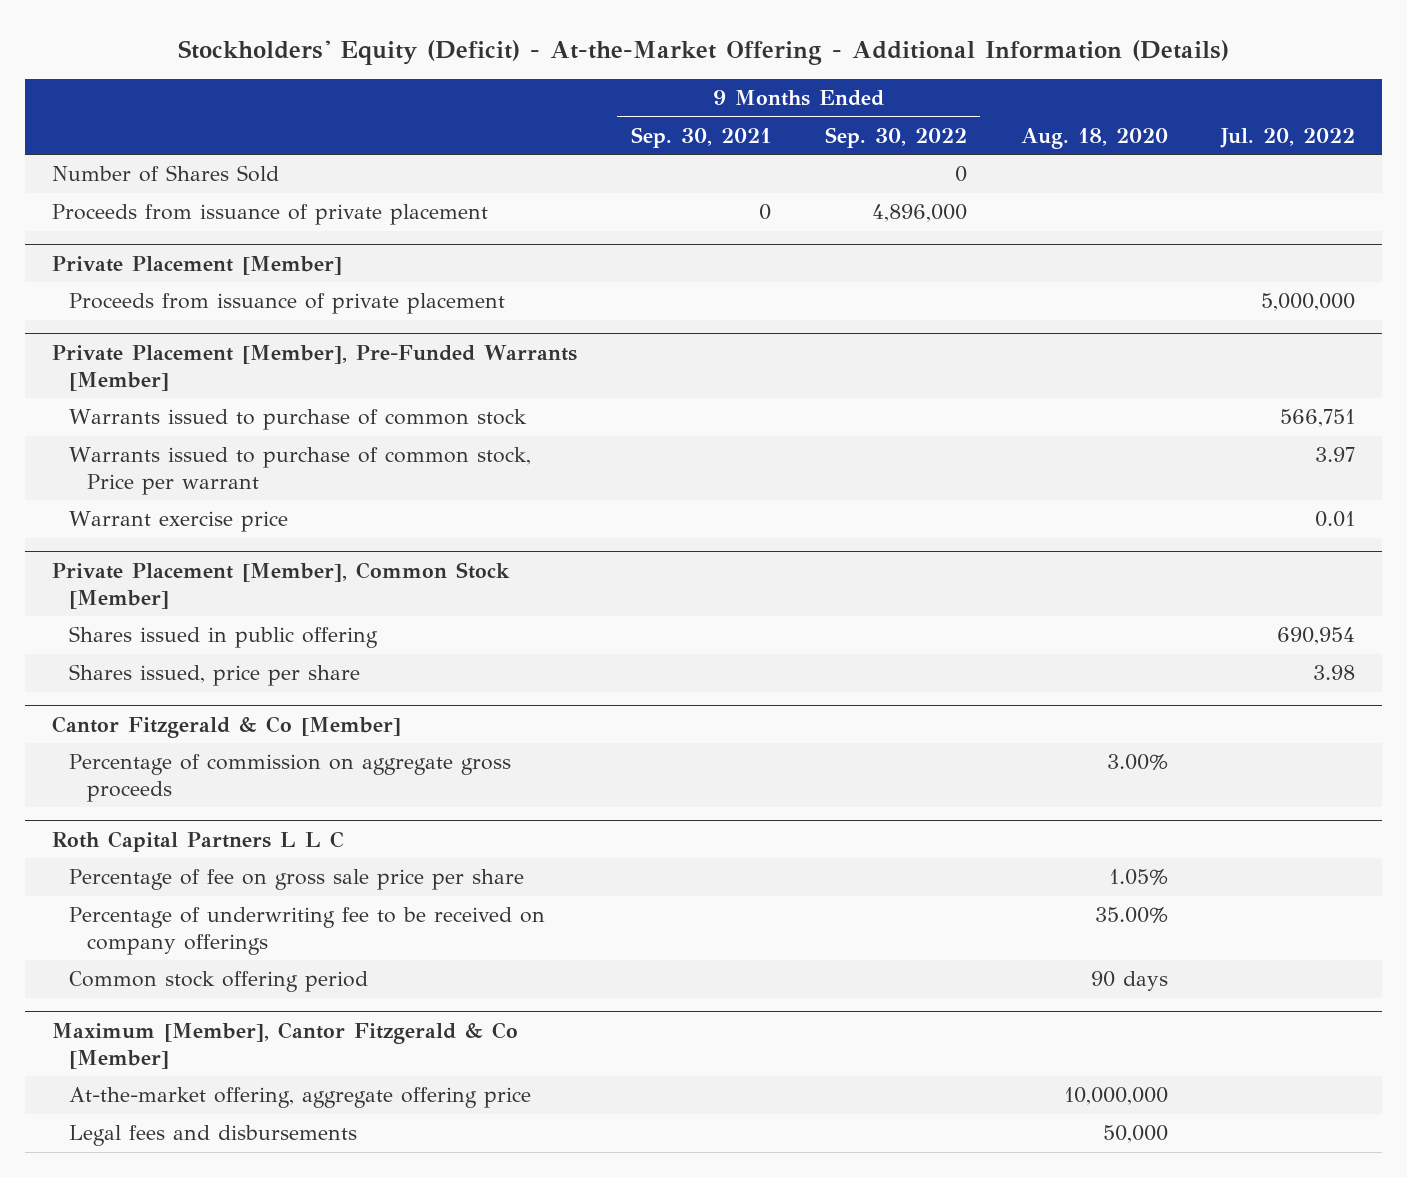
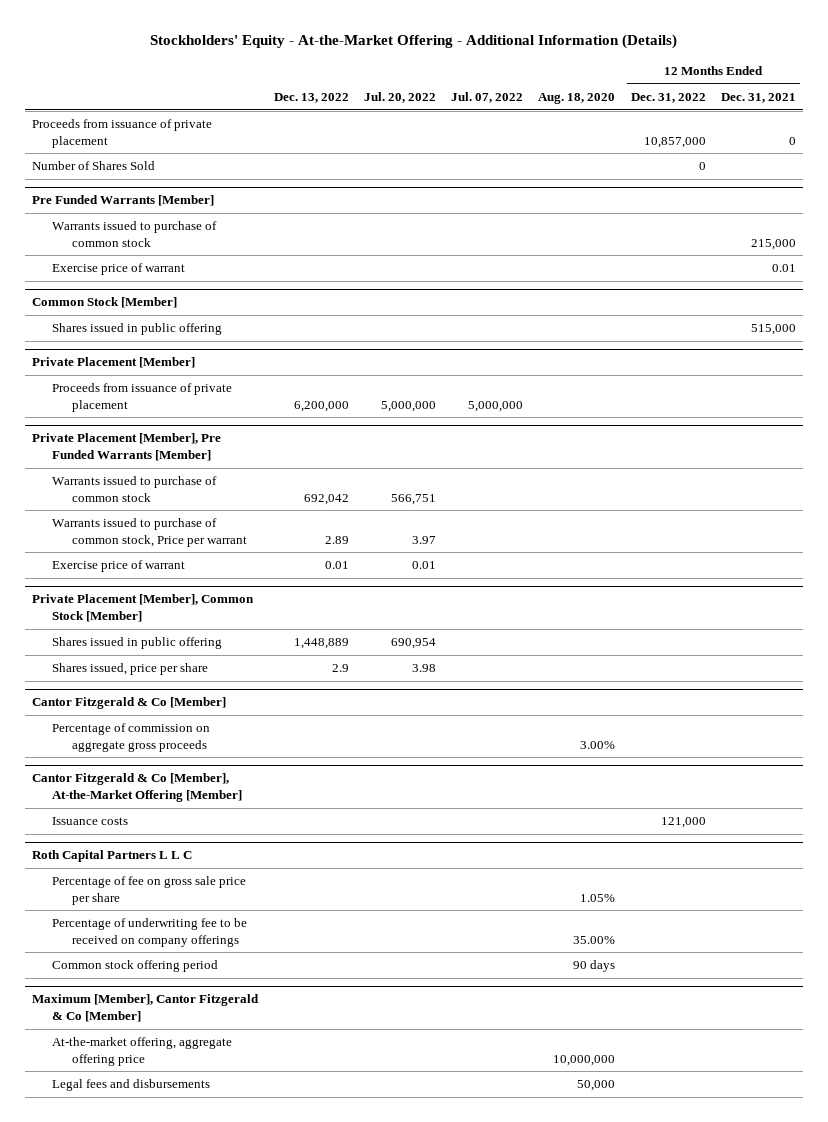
- Stockholders' Equity (Deficit) - At-the-Market Offering - Additional Information (Details)
+ Stockholders' Equity - At-the-Market Offering - Additional Information (Details)
- | 9 Months Ended Sep. 30, 2021 | 9 Months Ended Sep. 30, 2022 | Aug. 18, 2020 | Jul. 20, 2022
+ | Dec. 13, 2022 | Jul. 20, 2022 | Jul. 07, 2022 | Aug. 18, 2020 | 12 Months Ended Dec. 31, 2022 | 12 Months Ended Dec. 31, 2021
moved down: Number of Shares Sold | | | | | 0 |
+ Pre Funded Warrants [Member]
+ Warrants issued to purchase of common stock | | | | | | 215,000
+ Exercise price of warrant | | | | | | 0.01
+ Common Stock [Member]
+ Shares issued in public offering | | | | | | 515,000
- Private Placement [Member], Pre-Funded Warrants [Member]
+ Private Placement [Member], Pre Funded Warrants [Member]
- Warrant exercise price | | | | 0.01
+ Exercise price of warrant | 0.01 | 0.01 | | | |
+ Cantor Fitzgerald & Co [Member], At-the-Market Offering [Member]
+ Issuance costs | | | | | 121,000 |

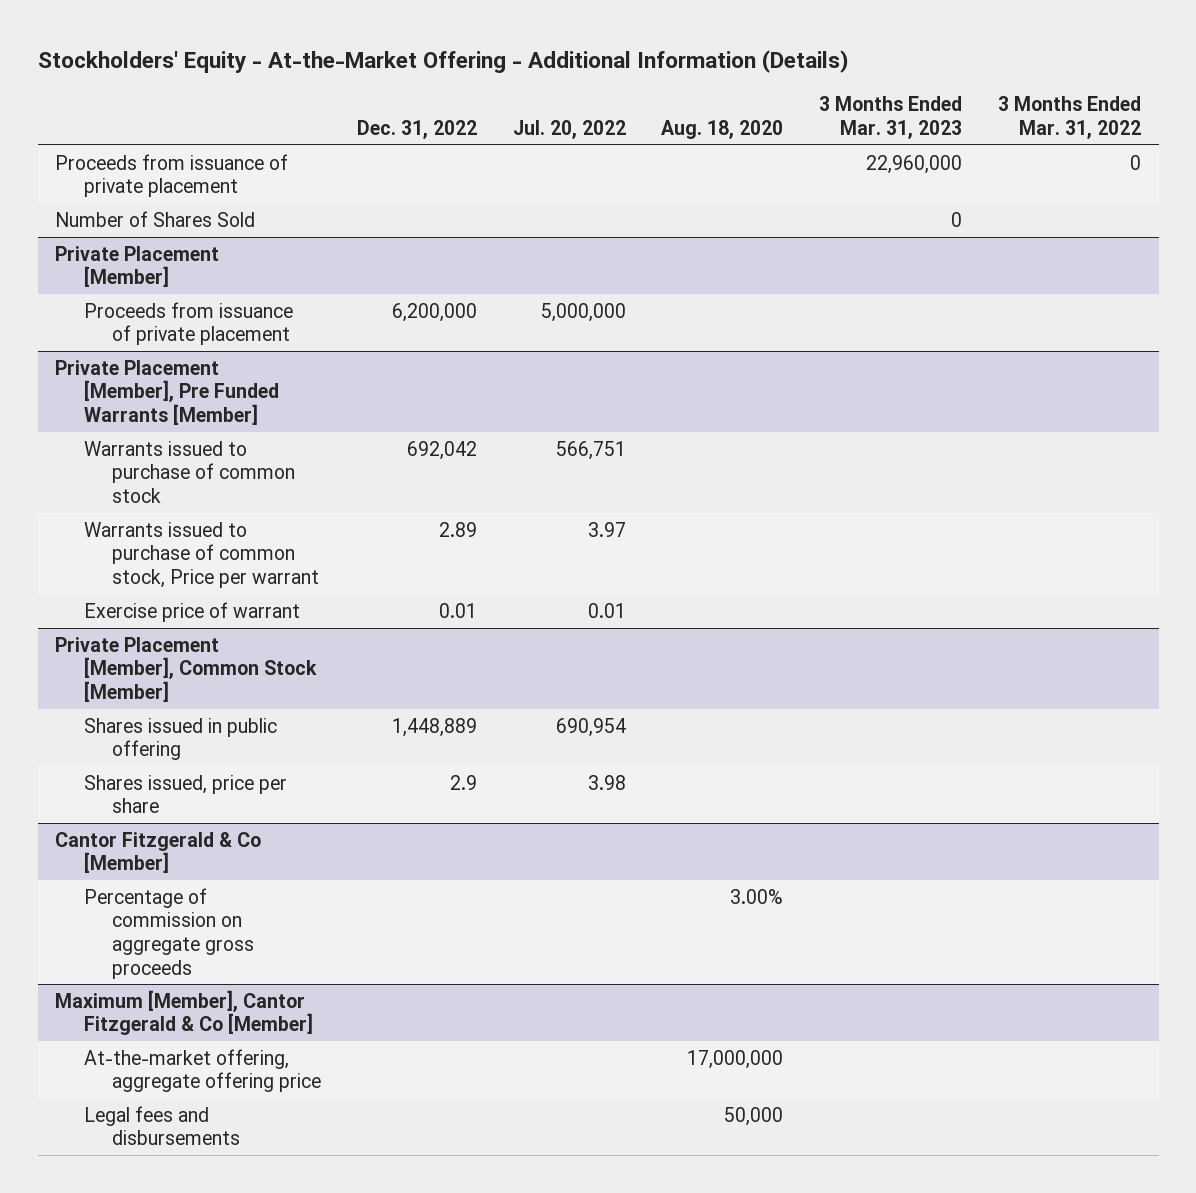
- | Dec. 13, 2022 | Jul. 20, 2022 | Jul. 07, 2022 | Aug. 18, 2020 | 12 Months Ended Dec. 31, 2022 | 12 Months Ended Dec. 31, 2021
+ | Dec. 31, 2022 | Jul. 20, 2022 | Aug. 18, 2020 | 3 Months Ended Mar. 31, 2023 | 3 Months Ended Mar. 31, 2022
- Pre Funded Warrants [Member]
- Warrants issued to purchase of common stock | | | | | | 215,000
- Exercise price of warrant | | | | | | 0.01
- Common Stock [Member]
- Shares issued in public offering | | | | | | 515,000
- Cantor Fitzgerald & Co [Member], At-the-Market Offering [Member]
- Issuance costs | | | | | 121,000 |
- Roth Capital Partners L L C
- Percentage of fee on gross sale price per share | | | | 1.05% | |
- Percentage of underwriting fee to be received on company offerings | | | | 35.00% | |
- Common stock offering period | | | | 90 days | |
@ Maximum [Member], Cantor Fitzgerald & Co [Member]
- At-the-market offering, aggregate offering price | | | | 10,000,000 | |
+ At-the-market offering, aggregate offering price | | | 17,000,000 | |

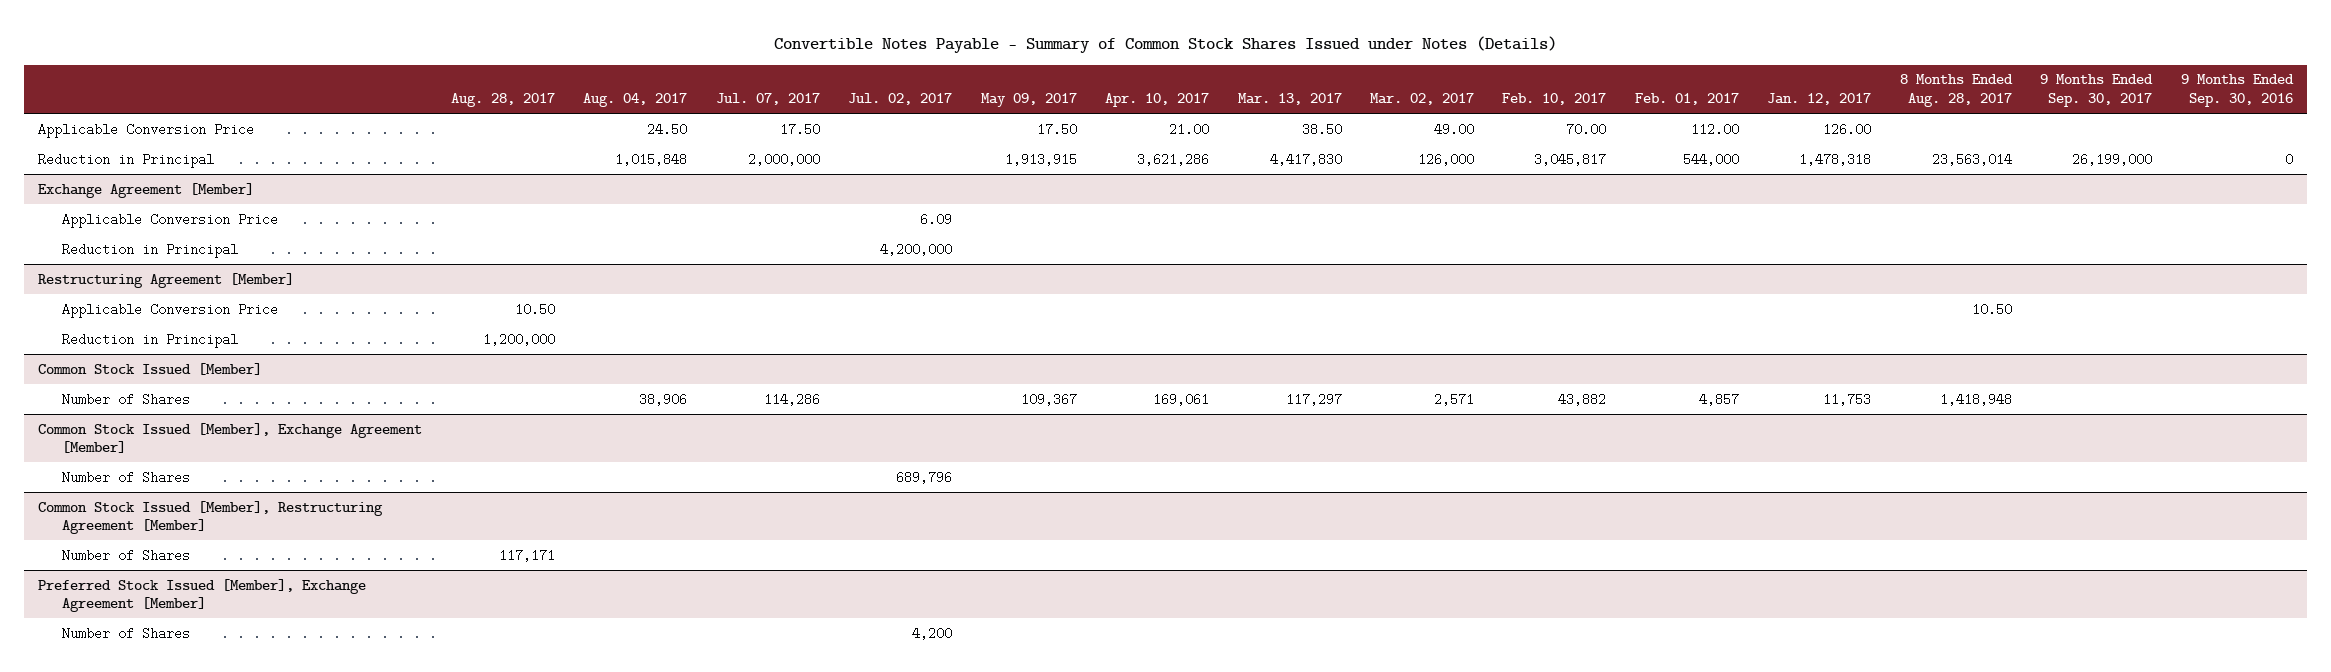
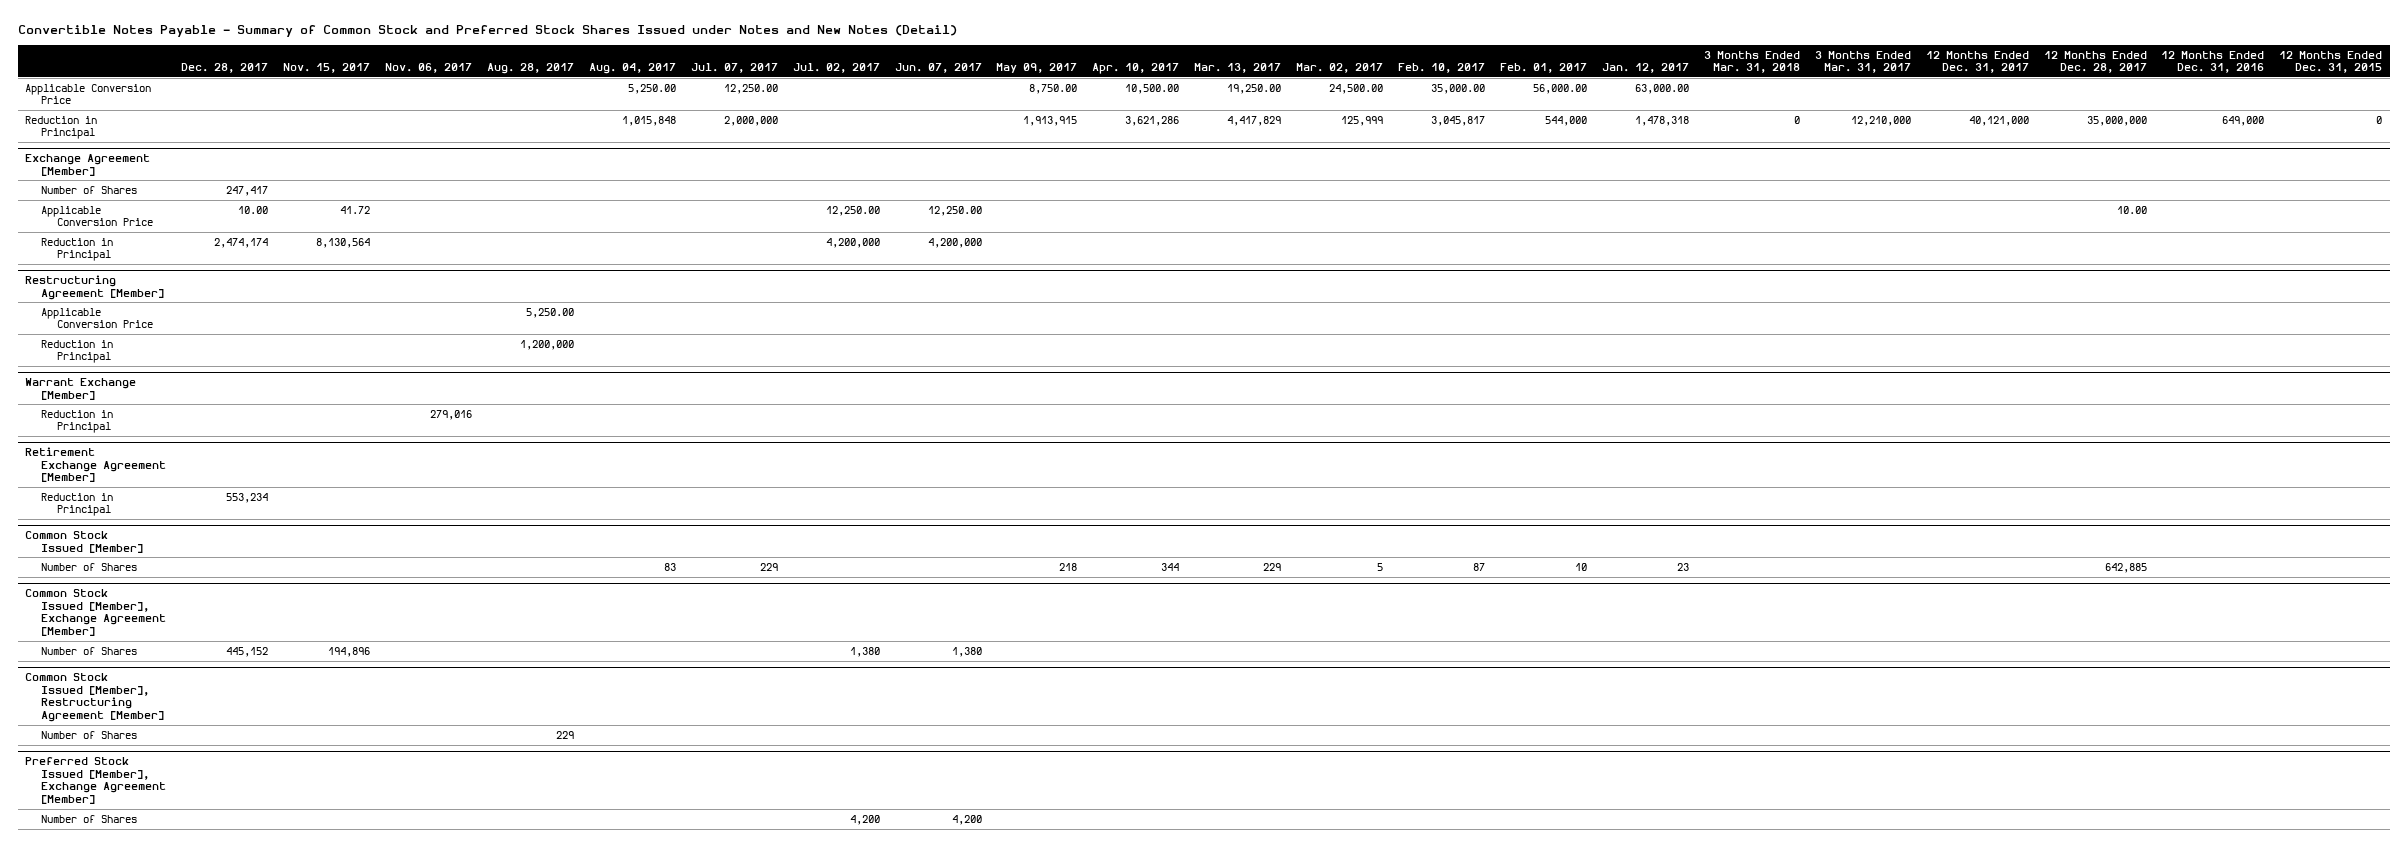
- Convertible Notes Payable - Summary of Common Stock Shares Issued under Notes (Details)
+ Convertible Notes Payable - Summary of Common Stock and Preferred Stock Shares Issued under Notes and New Notes (Detail)
- | Aug. 28, 2017 | Aug. 04, 2017 | Jul. 07, 2017 | Jul. 02, 2017 | May 09, 2017 | Apr. 10, 2017 | Mar. 13, 2017 | Mar. 02, 2017 | Feb. 10, 2017 | Feb. 01, 2017 | Jan. 12, 2017 | 8 Months Ended Aug. 28, 2017 | 9 Months Ended Sep. 30, 2017 | 9 Months Ended Sep. 30, 2016
+ | Dec. 28, 2017 | Nov. 15, 2017 | Nov. 06, 2017 | Aug. 28, 2017 | Aug. 04, 2017 | Jul. 07, 2017 | Jul. 02, 2017 | Jun. 07, 2017 | May 09, 2017 | Apr. 10, 2017 | Mar. 13, 2017 | Mar. 02, 2017 | Feb. 10, 2017 | Feb. 01, 2017 | Jan. 12, 2017 | 3 Months Ended Mar. 31, 2018 | 3 Months Ended Mar. 31, 2017 | 12 Months Ended Dec. 31, 2017 | 12 Months Ended Dec. 28, 2017 | 12 Months Ended Dec. 31, 2016 | 12 Months Ended Dec. 31, 2015
- Applicable Conversion Price | | 24.50 | 17.50 | | 17.50 | 21.00 | 38.50 | 49.00 | 70.00 | 112.00 | 126.00 | | |
- Reduction in Principal | | 1,015,848 | 2,000,000 | | 1,913,915 | 3,621,286 | 4,417,830 | 126,000 | 3,045,817 | 544,000 | 1,478,318 | 23,563,014 | 26,199,000 | 0
+ Applicable Conversion Price | | | | | 5,250.00 | 12,250.00 | | | 8,750.00 | 10,500.00 | 19,250.00 | 24,500.00 | 35,000.00 | 56,000.00 | 63,000.00 | | | | | |
+ Reduction in Principal | | | | | 1,015,848 | 2,000,000 | | | 1,913,915 | 3,621,286 | 4,417,829 | 125,999 | 3,045,817 | 544,000 | 1,478,318 | 0 | 12,210,000 | 40,121,000 | 35,000,000 | 649,000 | 0
@ Exchange Agreement [Member]
- Applicable Conversion Price | | | | 6.09 | | | | | | | | | |
+ Number of Shares | 247,417 | | | | | | | | | | | | | | | | | | | |
+ Applicable Conversion Price | 10.00 | 41.72 | | | | | 12,250.00 | 12,250.00 | | | | | | | | | | | 10.00 | |
@ Restructuring Agreement [Member]
- Applicable Conversion Price | 10.50 | | | | | | | | | | | 10.50 | |
+ Applicable Conversion Price | | | | 5,250.00 | | | | | | | | | | | | | | | | |
+ Warrant Exchange [Member]
+ Reduction in Principal | | | 279,016 | | | | | | | | | | | | | | | | | |
+ Retirement Exchange Agreement [Member]
+ Reduction in Principal | 553,234 | | | | | | | | | | | | | | | | | | | |
@ Common Stock Issued [Member]
- Number of Shares | | 38,906 | 114,286 | | 109,367 | 169,061 | 117,297 | 2,571 | 43,882 | 4,857 | 11,753 | 1,418,948 | |
+ Number of Shares | | | | | 83 | 229 | | | 218 | 344 | 229 | 5 | 87 | 10 | 23 | | | | 642,885 | |
@ Common Stock Issued [Member], Exchange Agreement [Member]
- Number of Shares | | | | 689,796 | | | | | | | | | |
+ Number of Shares | 445,152 | 194,896 | | | | | 1,380 | 1,380 | | | | | | | | | | | | |
@ Common Stock Issued [Member], Restructuring Agreement [Member]
- Number of Shares | 117,171 | | | | | | | | | | | | |
+ Number of Shares | | | | 229 | | | | | | | | | | | | | | | | |

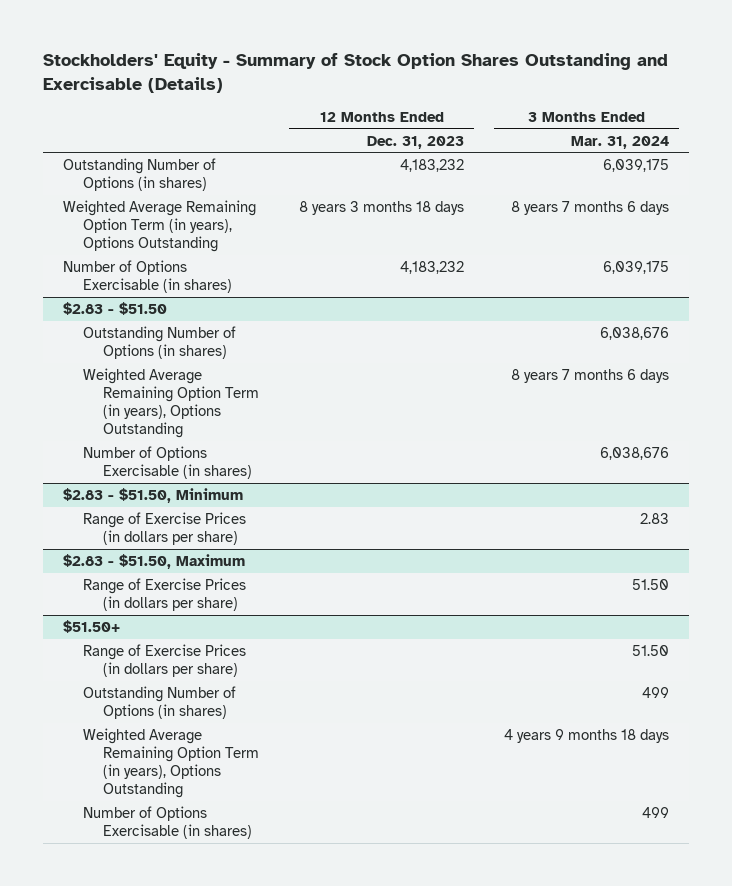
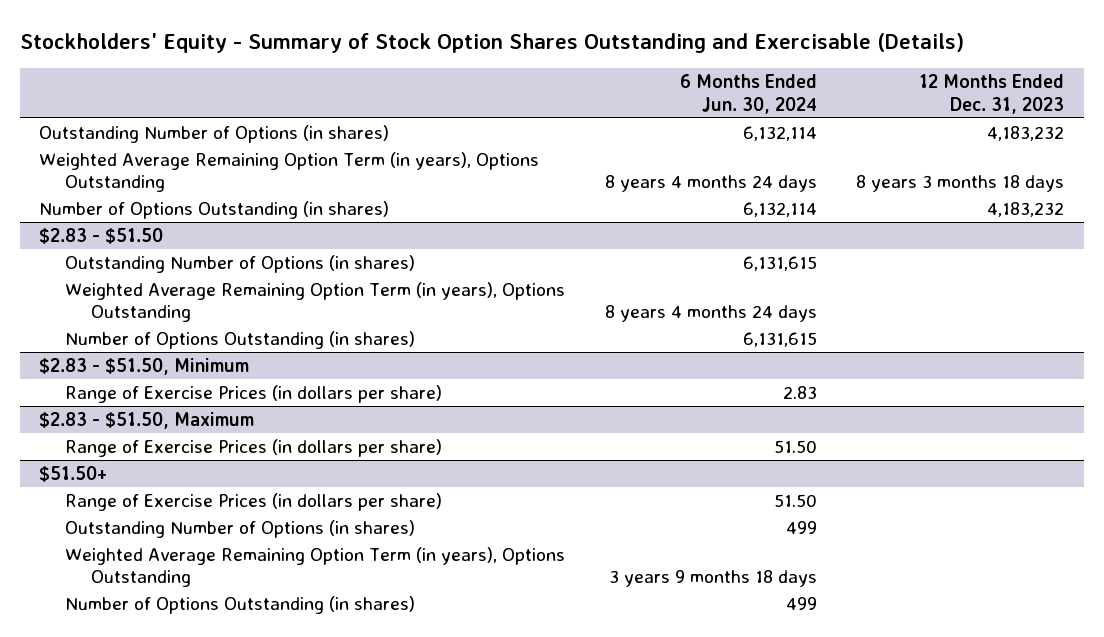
- | 12 Months Ended Dec. 31, 2023 | 3 Months Ended Mar. 31, 2024
+ | 6 Months Ended Jun. 30, 2024 | 12 Months Ended Dec. 31, 2023
- Number of Options Exercisable (in shares) | 4,183,232 | 6,039,175
+ Number of Options Outstanding (in shares) | 6,132,114 | 4,183,232
@ $2.83 - $51.50
- Number of Options Exercisable (in shares) | | 6,038,676
+ Number of Options Outstanding (in shares) | 6,131,615 |
@ $51.50+
- Number of Options Exercisable (in shares) | | 499
+ Number of Options Outstanding (in shares) | 499 |

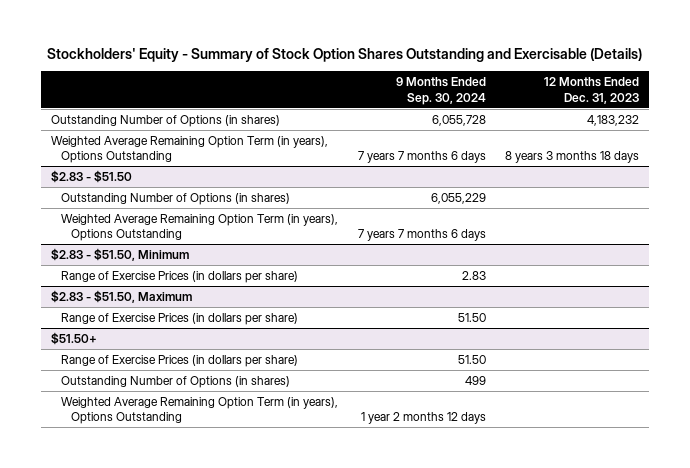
- | 6 Months Ended Jun. 30, 2024 | 12 Months Ended Dec. 31, 2023
+ | 9 Months Ended Sep. 30, 2024 | 12 Months Ended Dec. 31, 2023
- Number of Options Outstanding (in shares) | 6,132,114 | 4,183,232
@ $2.83 - $51.50
- Number of Options Outstanding (in shares) | 6,131,615 |
@ $51.50+
- Number of Options Outstanding (in shares) | 499 |

